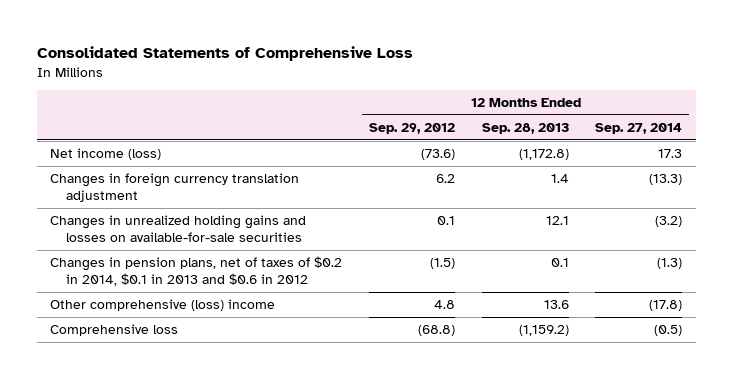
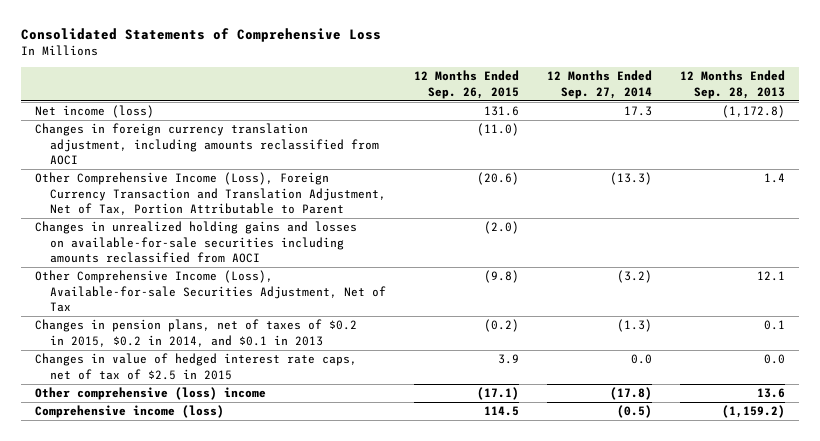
- | 12 Months Ended Sep. 29, 2012 | 12 Months Ended Sep. 28, 2013 | 12 Months Ended Sep. 27, 2014
+ | 12 Months Ended Sep. 26, 2015 | 12 Months Ended Sep. 27, 2014 | 12 Months Ended Sep. 28, 2013
- Changes in foreign currency translation adjustment | 6.2 | 1.4 | (13.3)
- Changes in unrealized holding gains and losses on available-for-sale securities | 0.1 | 12.1 | (3.2)
- Changes in pension plans, net of taxes of $0.2 in 2014, $0.1 in 2013 and $0.6 in 2012 | (1.5) | 0.1 | (1.3)
+ Changes in foreign currency translation adjustment, including amounts reclassified from AOCI | (11.0) | |
+ Other Comprehensive Income (Loss), Foreign Currency Transaction and Translation Adjustment, Net of Tax, Portion Attributable to Parent | (20.6) | (13.3) | 1.4
+ Changes in unrealized holding gains and losses on available-for-sale securities including amounts reclassified from AOCI | (2.0) | |
+ Other Comprehensive Income (Loss), Available-for-sale Securities Adjustment, Net of Tax | (9.8) | (3.2) | 12.1
+ Changes in pension plans, net of taxes of $0.2 in 2015, $0.2 in 2014, and $0.1 in 2013 | (0.2) | (1.3) | 0.1
+ Changes in value of hedged interest rate caps, net of tax of $2.5 in 2015 | 3.9 | 0.0 | 0.0
- Comprehensive loss | (68.8) | (1,159.2) | (0.5)
+ Comprehensive income (loss) | 114.5 | (0.5) | (1,159.2)

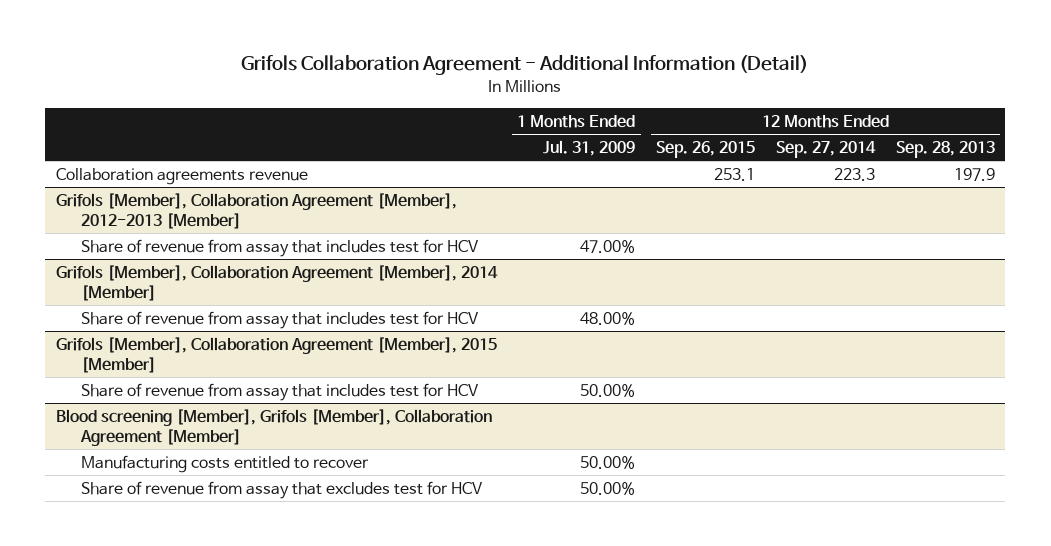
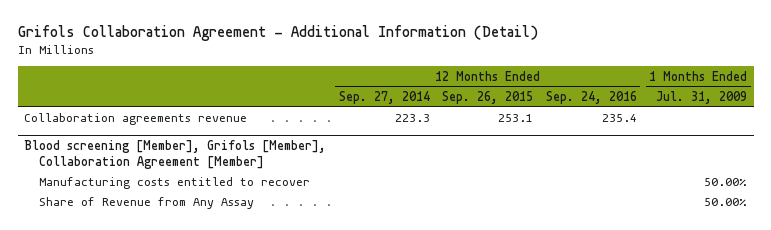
- | 1 Months Ended Jul. 31, 2009 | 12 Months Ended Sep. 26, 2015 | 12 Months Ended Sep. 27, 2014 | 12 Months Ended Sep. 28, 2013
+ | 12 Months Ended Sep. 27, 2014 | 12 Months Ended Sep. 26, 2015 | 12 Months Ended Sep. 24, 2016 | 1 Months Ended Jul. 31, 2009
- Grifols [Member], Collaboration Agreement [Member], 2012-2013 [Member]
- Share of revenue from assay that includes test for HCV | 47.00% | | |
- Grifols [Member], Collaboration Agreement [Member], 2014 [Member]
- Share of revenue from assay that includes test for HCV | 48.00% | | |
- Grifols [Member], Collaboration Agreement [Member], 2015 [Member]
- Share of revenue from assay that includes test for HCV | 50.00% | | |
@ Blood screening [Member], Grifols [Member], Collaboration Agreement [Member]
- Share of revenue from assay that excludes test for HCV | 50.00% | | |
+ Share of Revenue from Any Assay | | | | 50.00%

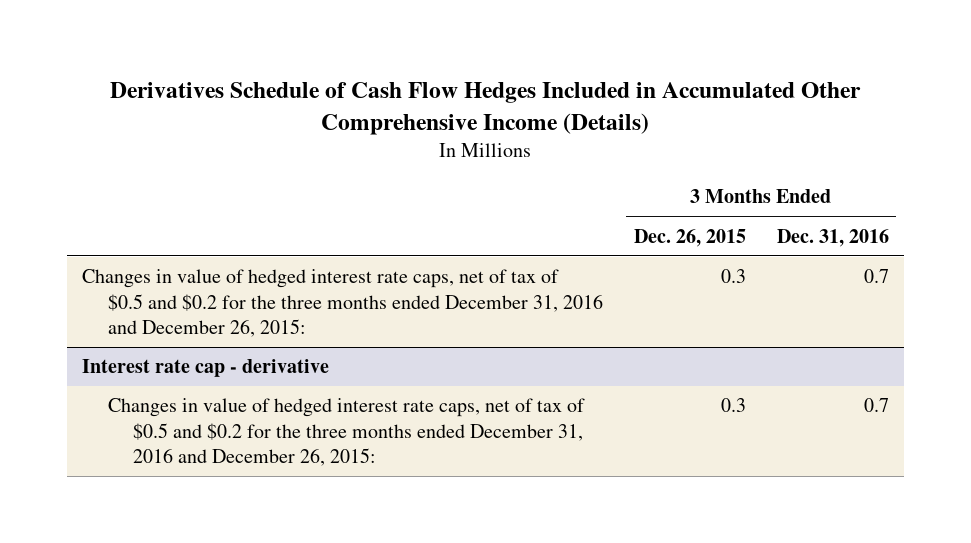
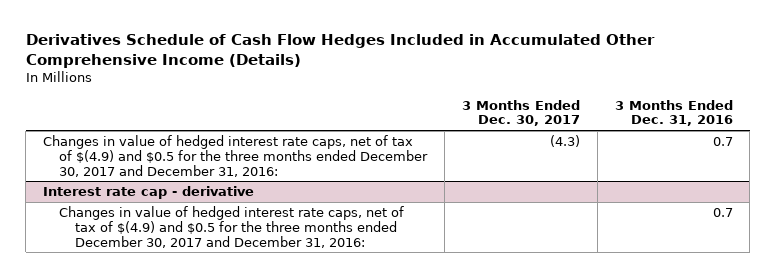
- | 3 Months Ended Dec. 26, 2015 | 3 Months Ended Dec. 31, 2016
+ | 3 Months Ended Dec. 30, 2017 | 3 Months Ended Dec. 31, 2016
- Changes in value of hedged interest rate caps, net of tax of $0.5 and $0.2 for the three months ended December 31, 2016 and December 26, 2015: | 0.3 | 0.7
+ Changes in value of hedged interest rate caps, net of tax of $(4.9) and $0.5 for the three months ended December 30, 2017 and December 31, 2016: | (4.3) | 0.7
@ Interest rate cap - derivative
- Changes in value of hedged interest rate caps, net of tax of $0.5 and $0.2 for the three months ended December 31, 2016 and December 26, 2015: | 0.3 | 0.7
+ Changes in value of hedged interest rate caps, net of tax of $(4.9) and $0.5 for the three months ended December 30, 2017 and December 31, 2016: | | 0.7

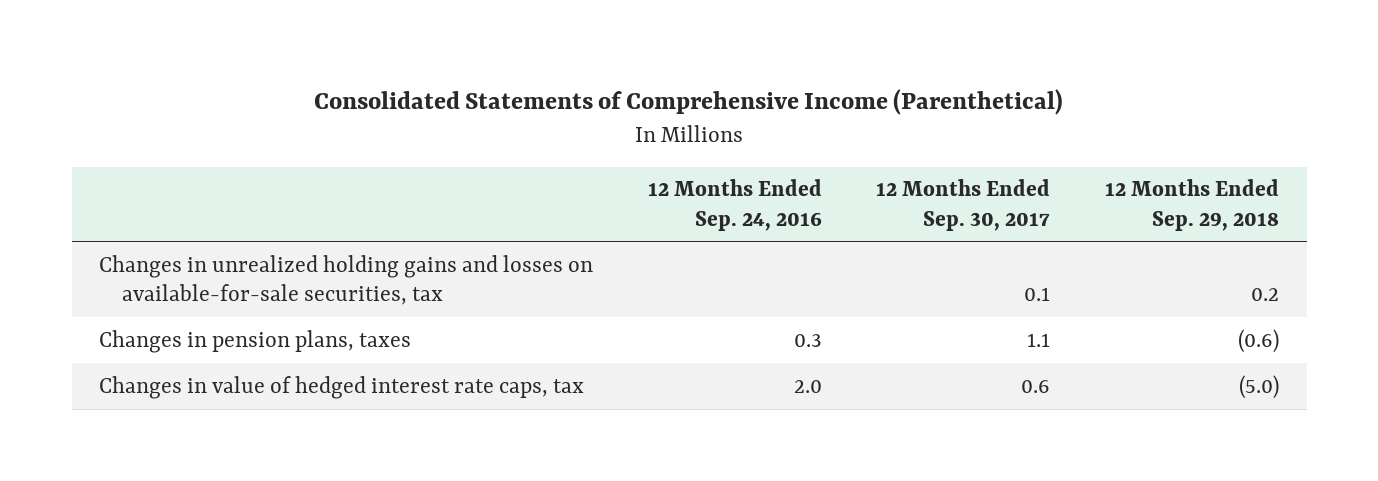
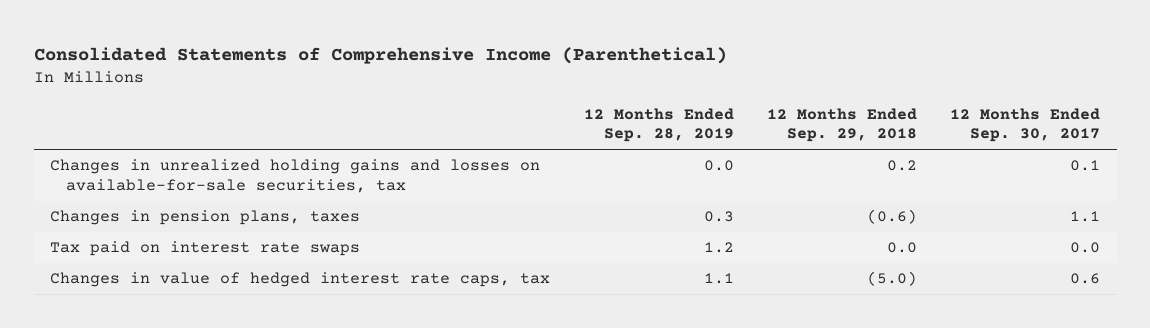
- | 12 Months Ended Sep. 24, 2016 | 12 Months Ended Sep. 30, 2017 | 12 Months Ended Sep. 29, 2018
+ | 12 Months Ended Sep. 28, 2019 | 12 Months Ended Sep. 29, 2018 | 12 Months Ended Sep. 30, 2017
+ Tax paid on interest rate swaps | 1.2 | 0.0 | 0.0

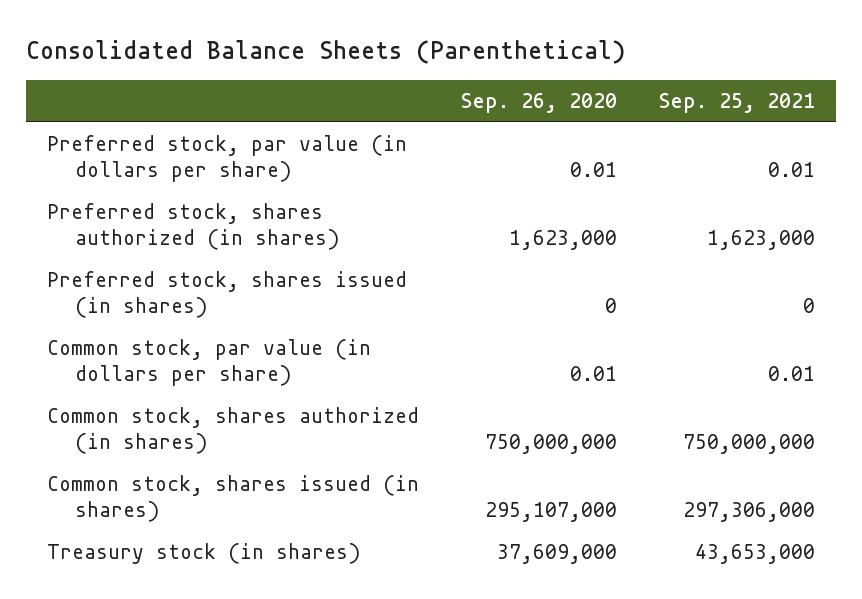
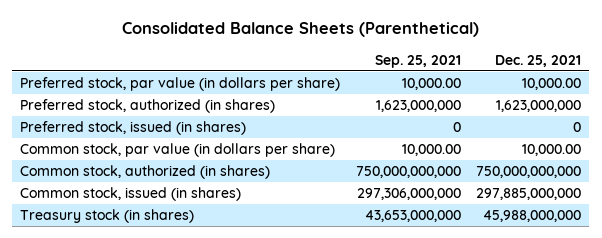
- | Sep. 26, 2020 | Sep. 25, 2021
+ | Sep. 25, 2021 | Dec. 25, 2021
- Preferred stock, par value (in dollars per share) | 0.01 | 0.01
- Preferred stock, shares authorized (in shares) | 1,623,000 | 1,623,000
- Preferred stock, shares issued (in shares) | 0 | 0
- Common stock, par value (in dollars per share) | 0.01 | 0.01
- Common stock, shares authorized (in shares) | 750,000,000 | 750,000,000
- Common stock, shares issued (in shares) | 295,107,000 | 297,306,000
- Treasury stock (in shares) | 37,609,000 | 43,653,000
+ Preferred stock, par value (in dollars per share) | 10,000.00 | 10,000.00
+ Preferred stock, authorized (in shares) | 1,623,000,000 | 1,623,000,000
+ Preferred stock, issued (in shares) | 0 | 0
+ Common stock, par value (in dollars per share) | 10,000.00 | 10,000.00
+ Common stock, authorized (in shares) | 750,000,000,000 | 750,000,000,000
+ Common stock, issued (in shares) | 297,306,000,000 | 297,885,000,000
+ Treasury stock (in shares) | 43,653,000,000 | 45,988,000,000

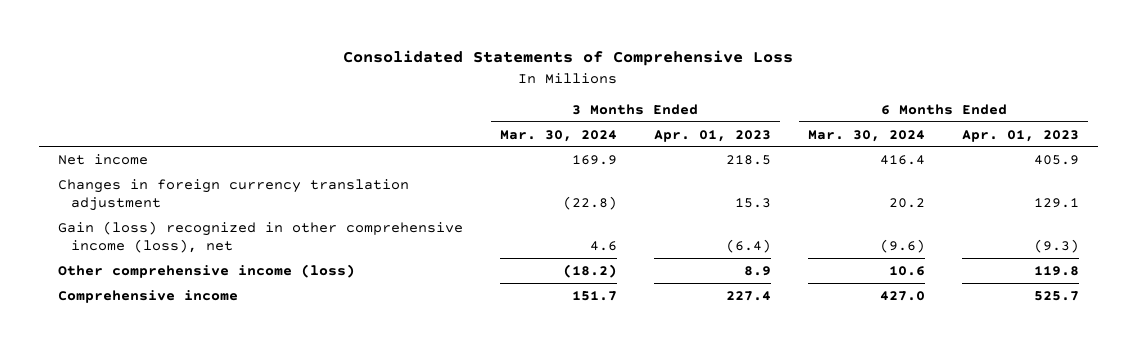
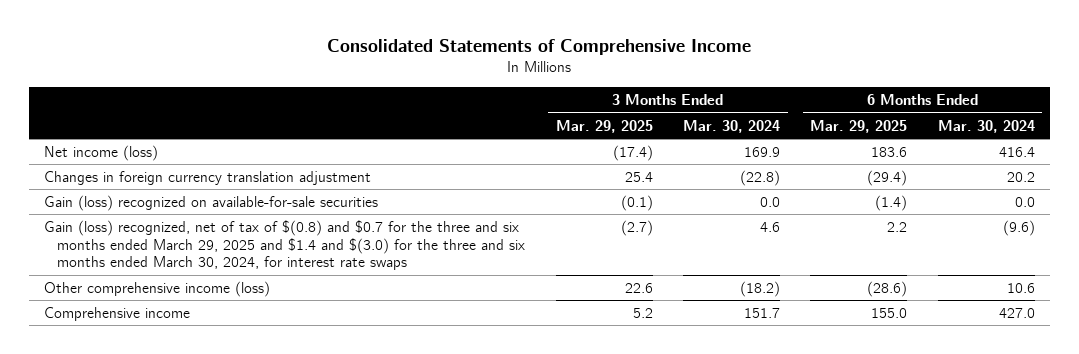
- Consolidated Statements of Comprehensive Loss
+ Consolidated Statements of Comprehensive Income
- | 3 Months Ended Mar. 30, 2024 | 3 Months Ended Apr. 01, 2023 | 6 Months Ended Mar. 30, 2024 | 6 Months Ended Apr. 01, 2023
+ | 3 Months Ended Mar. 29, 2025 | 3 Months Ended Mar. 30, 2024 | 6 Months Ended Mar. 29, 2025 | 6 Months Ended Mar. 30, 2024
- Net income | 169.9 | 218.5 | 416.4 | 405.9
+ Net income (loss) | (17.4) | 169.9 | 183.6 | 416.4
- Gain (loss) recognized in other comprehensive income (loss), net | 4.6 | (6.4) | (9.6) | (9.3)
+ Gain (loss) recognized on available-for-sale securities | (0.1) | 0.0 | (1.4) | 0.0
+ Gain (loss) recognized, net of tax of $(0.8) and $0.7 for the three and six months ended March 29, 2025 and $1.4 and $(3.0) for the three and six months ended March 30, 2024, for interest rate swaps | (2.7) | 4.6 | 2.2 | (9.6)

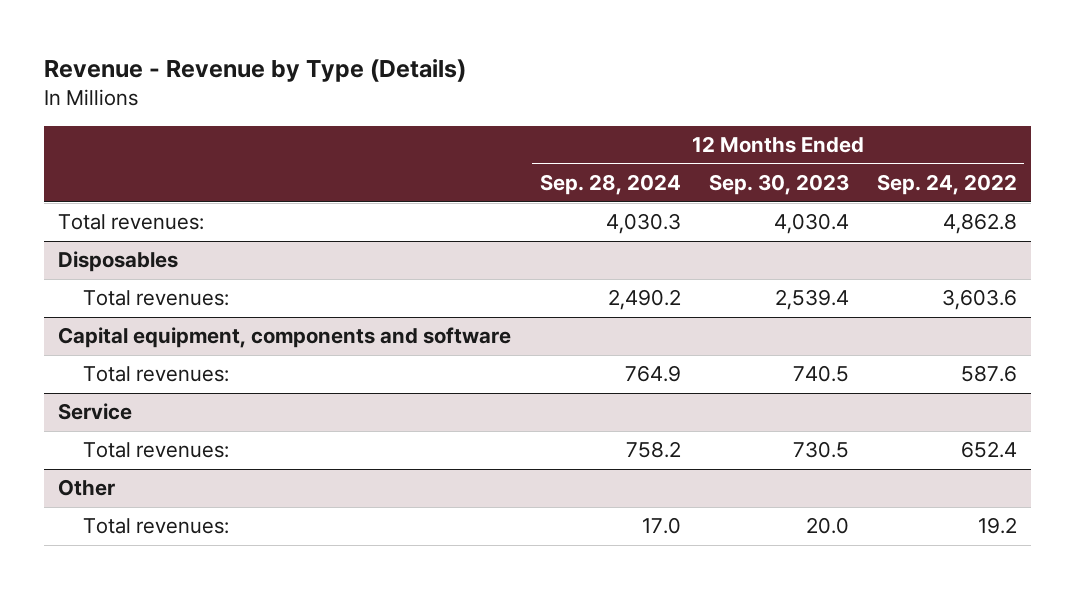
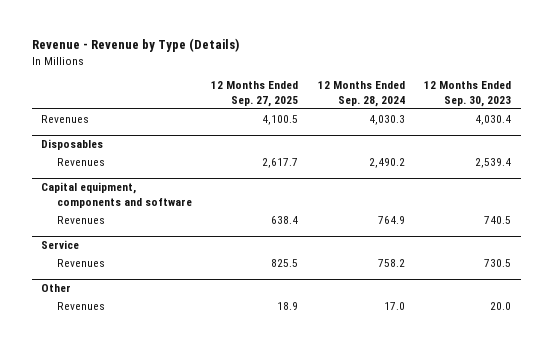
- | 12 Months Ended Sep. 28, 2024 | 12 Months Ended Sep. 30, 2023 | 12 Months Ended Sep. 24, 2022
+ | 12 Months Ended Sep. 27, 2025 | 12 Months Ended Sep. 28, 2024 | 12 Months Ended Sep. 30, 2023
- Total revenues: | 4,030.3 | 4,030.4 | 4,862.8
+ Revenues | 4,100.5 | 4,030.3 | 4,030.4
@ Disposables
- Total revenues: | 2,490.2 | 2,539.4 | 3,603.6
+ Revenues | 2,617.7 | 2,490.2 | 2,539.4
@ Capital equipment, components and software
- Total revenues: | 764.9 | 740.5 | 587.6
+ Revenues | 638.4 | 764.9 | 740.5
@ Service
- Total revenues: | 758.2 | 730.5 | 652.4
+ Revenues | 825.5 | 758.2 | 730.5
@ Other
- Total revenues: | 17.0 | 20.0 | 19.2
+ Revenues | 18.9 | 17.0 | 20.0

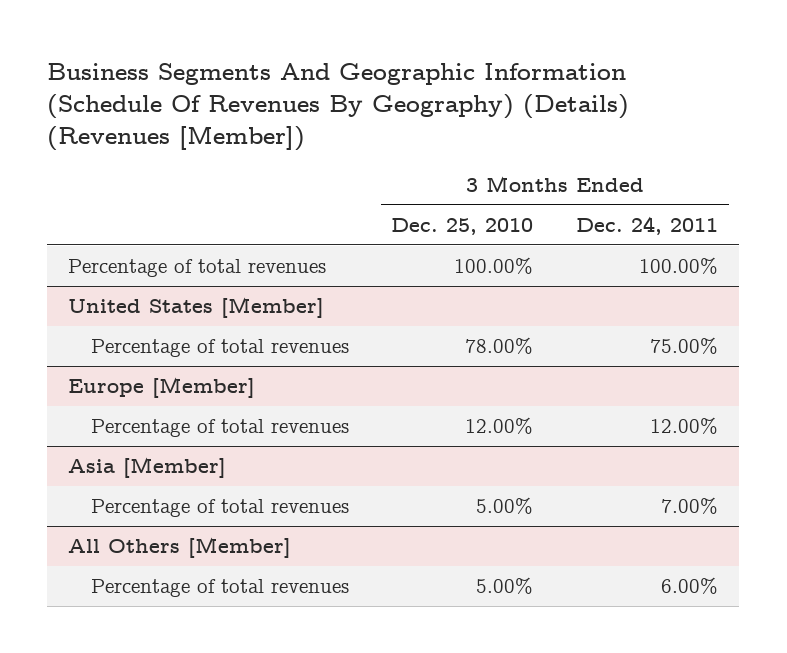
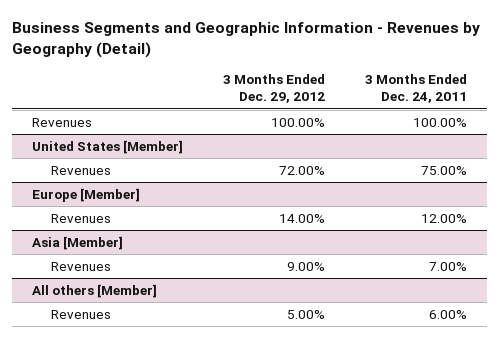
- Business Segments And Geographic Information (Schedule Of Revenues By Geography) (Details) (Revenues [Member])
+ Business Segments and Geographic Information - Revenues by Geography (Detail)
- | 3 Months Ended Dec. 25, 2010 | 3 Months Ended Dec. 24, 2011
+ | 3 Months Ended Dec. 29, 2012 | 3 Months Ended Dec. 24, 2011
- Percentage of total revenues | 100.00% | 100.00%
+ Revenues | 100.00% | 100.00%
@ United States [Member]
- Percentage of total revenues | 78.00% | 75.00%
+ Revenues | 72.00% | 75.00%
@ Europe [Member]
- Percentage of total revenues | 12.00% | 12.00%
+ Revenues | 14.00% | 12.00%
@ Asia [Member]
- Percentage of total revenues | 5.00% | 7.00%
- All Others [Member]
- Percentage of total revenues | 5.00% | 6.00%
@ Asia [Member]
+ Revenues | 9.00% | 7.00%
+ All others [Member]
+ Revenues | 5.00% | 6.00%

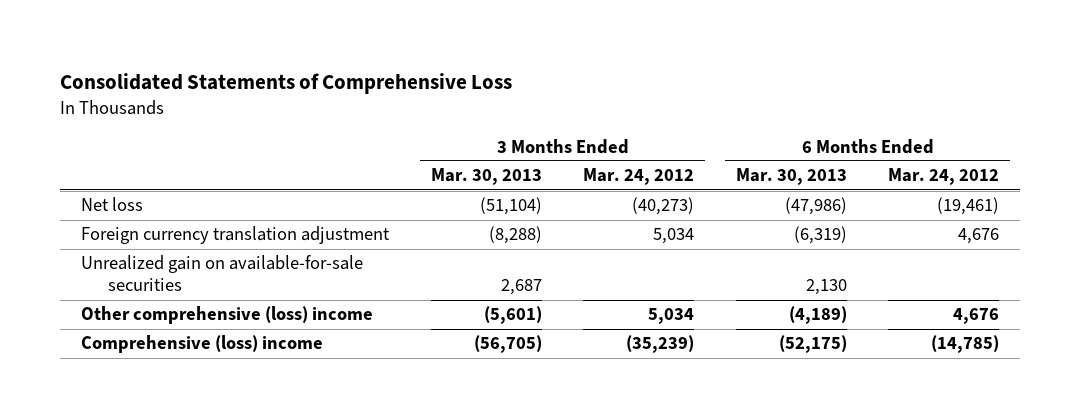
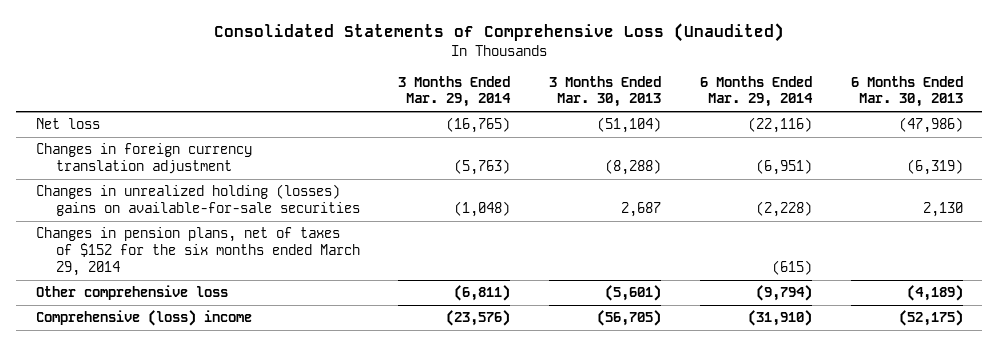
- Consolidated Statements of Comprehensive Loss
+ Consolidated Statements of Comprehensive Loss (Unaudited)
- | 3 Months Ended Mar. 30, 2013 | 3 Months Ended Mar. 24, 2012 | 6 Months Ended Mar. 30, 2013 | 6 Months Ended Mar. 24, 2012
+ | 3 Months Ended Mar. 29, 2014 | 3 Months Ended Mar. 30, 2013 | 6 Months Ended Mar. 29, 2014 | 6 Months Ended Mar. 30, 2013
- Foreign currency translation adjustment | (8,288) | 5,034 | (6,319) | 4,676
- Unrealized gain on available-for-sale securities | 2,687 | | 2,130 |
- Other comprehensive (loss) income | (5,601) | 5,034 | (4,189) | 4,676
+ Changes in foreign currency translation adjustment | (5,763) | (8,288) | (6,951) | (6,319)
+ Changes in unrealized holding (losses) gains on available-for-sale securities | (1,048) | 2,687 | (2,228) | 2,130
+ Changes in pension plans, net of taxes of $152 for the six months ended March 29, 2014 | | | (615) |
+ Other comprehensive loss | (6,811) | (5,601) | (9,794) | (4,189)

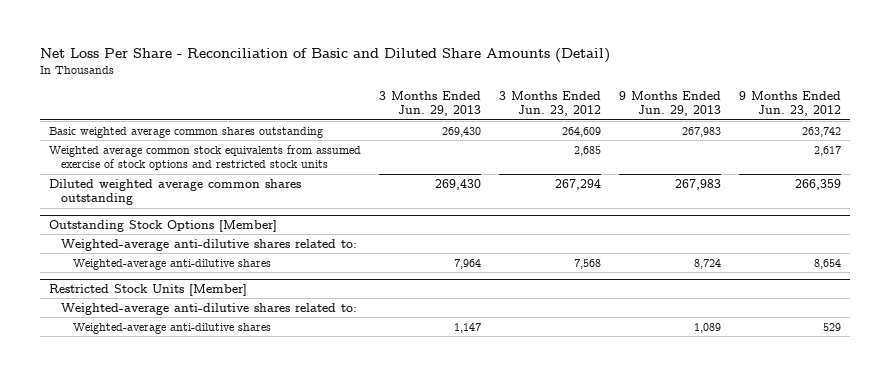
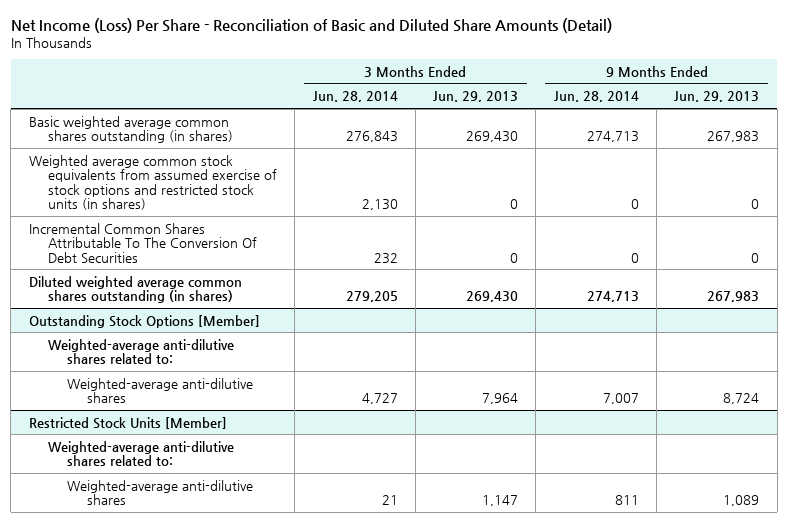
- Net Loss Per Share - Reconciliation of Basic and Diluted Share Amounts (Detail)
+ Net Income (Loss) Per Share - Reconciliation of Basic and Diluted Share Amounts (Detail)
- | 3 Months Ended Jun. 29, 2013 | 3 Months Ended Jun. 23, 2012 | 9 Months Ended Jun. 29, 2013 | 9 Months Ended Jun. 23, 2012
+ | 3 Months Ended Jun. 28, 2014 | 3 Months Ended Jun. 29, 2013 | 9 Months Ended Jun. 28, 2014 | 9 Months Ended Jun. 29, 2013
- Basic weighted average common shares outstanding | 269,430 | 264,609 | 267,983 | 263,742
- Weighted average common stock equivalents from assumed exercise of stock options and restricted stock units | | 2,685 | | 2,617
- Diluted weighted average common shares outstanding | 269,430 | 267,294 | 267,983 | 266,359
+ Basic weighted average common shares outstanding (in shares) | 276,843 | 269,430 | 274,713 | 267,983
+ Weighted average common stock equivalents from assumed exercise of stock options and restricted stock units (in shares) | 2,130 | 0 | 0 | 0
+ Incremental Common Shares Attributable To The Conversion Of Debt Securities | 232 | 0 | 0 | 0
+ Diluted weighted average common shares outstanding (in shares) | 279,205 | 269,430 | 274,713 | 267,983

